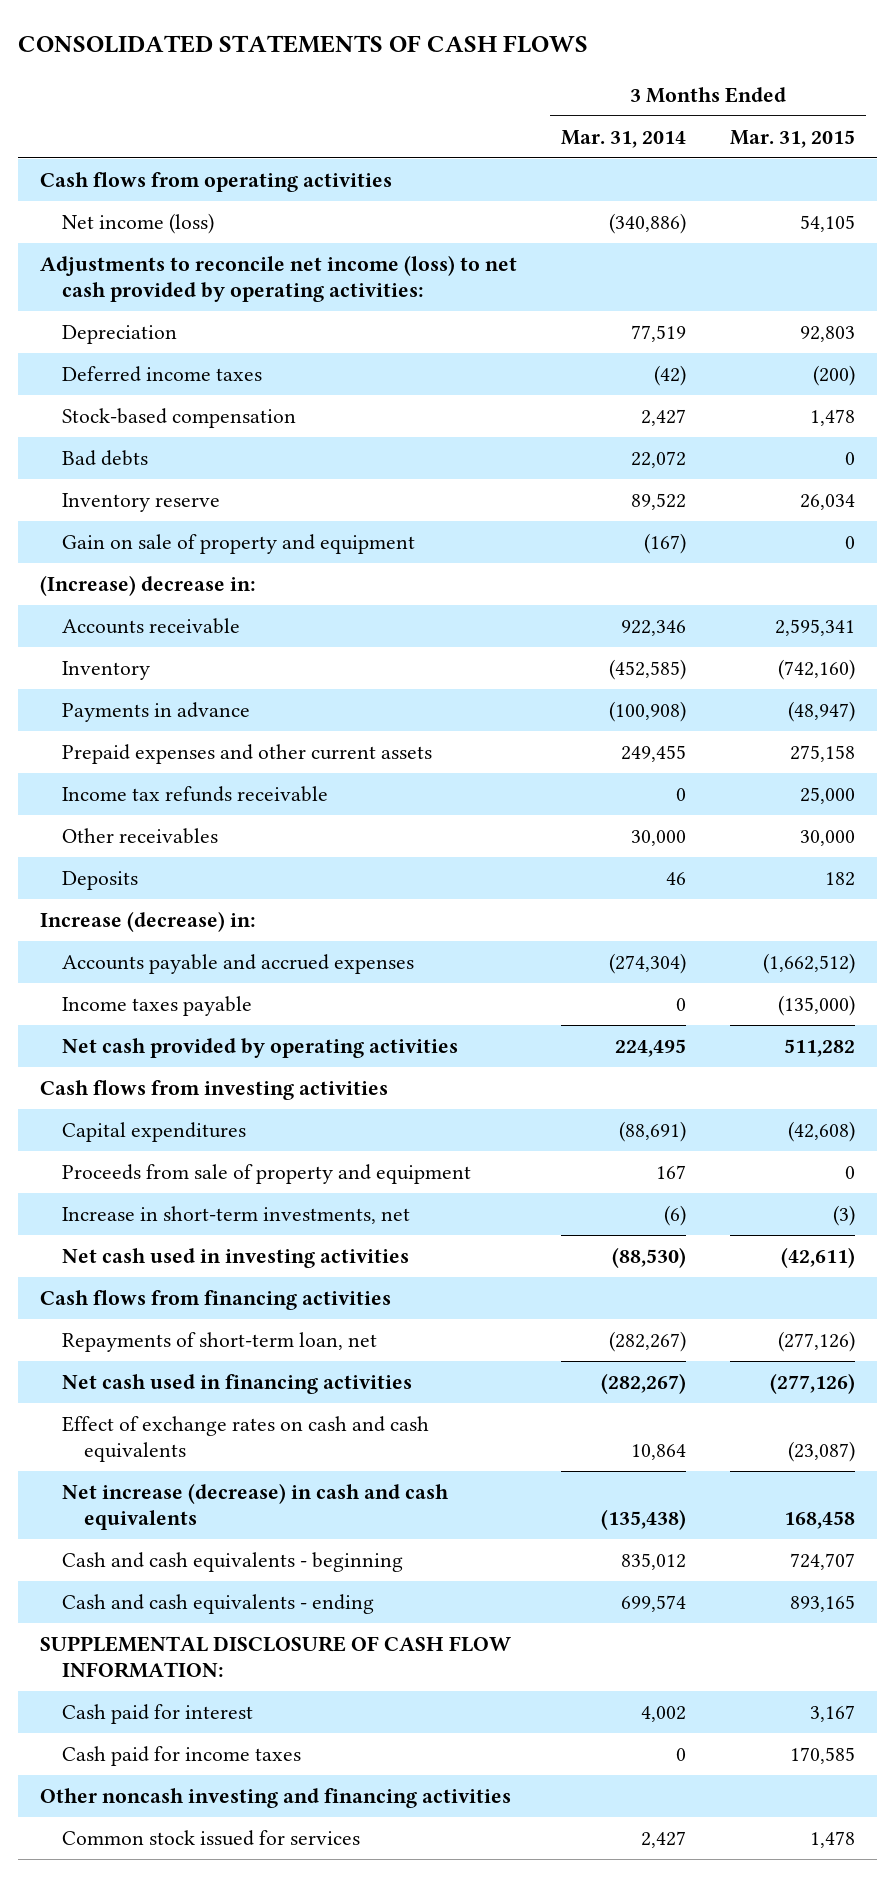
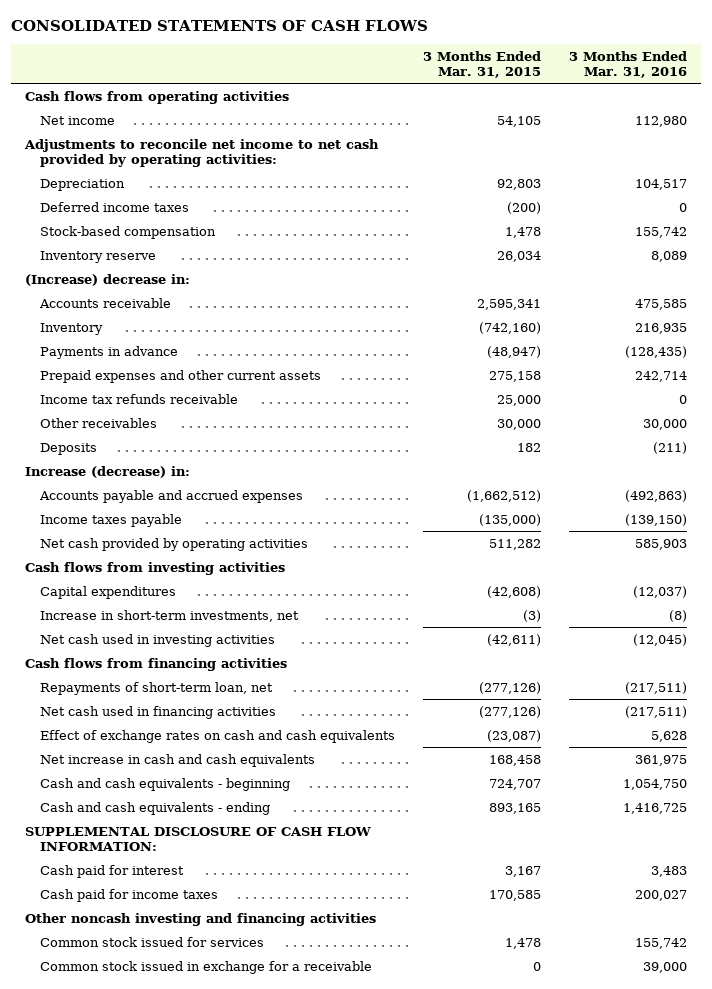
- | 3 Months Ended Mar. 31, 2014 | 3 Months Ended Mar. 31, 2015
+ | 3 Months Ended Mar. 31, 2015 | 3 Months Ended Mar. 31, 2016
- Net income (loss) | (340,886) | 54,105
- Adjustments to reconcile net income (loss) to net cash provided by operating activities:
+ Net income | 54,105 | 112,980
+ Adjustments to reconcile net income to net cash provided by operating activities:
- Bad debts | 22,072 | 0
- Gain on sale of property and equipment | (167) | 0
- Proceeds from sale of property and equipment | 167 | 0
- Net increase (decrease) in cash and cash equivalents | (135,438) | 168,458
+ Net increase in cash and cash equivalents | 168,458 | 361,975
+ Common stock issued in exchange for a receivable | 0 | 39,000

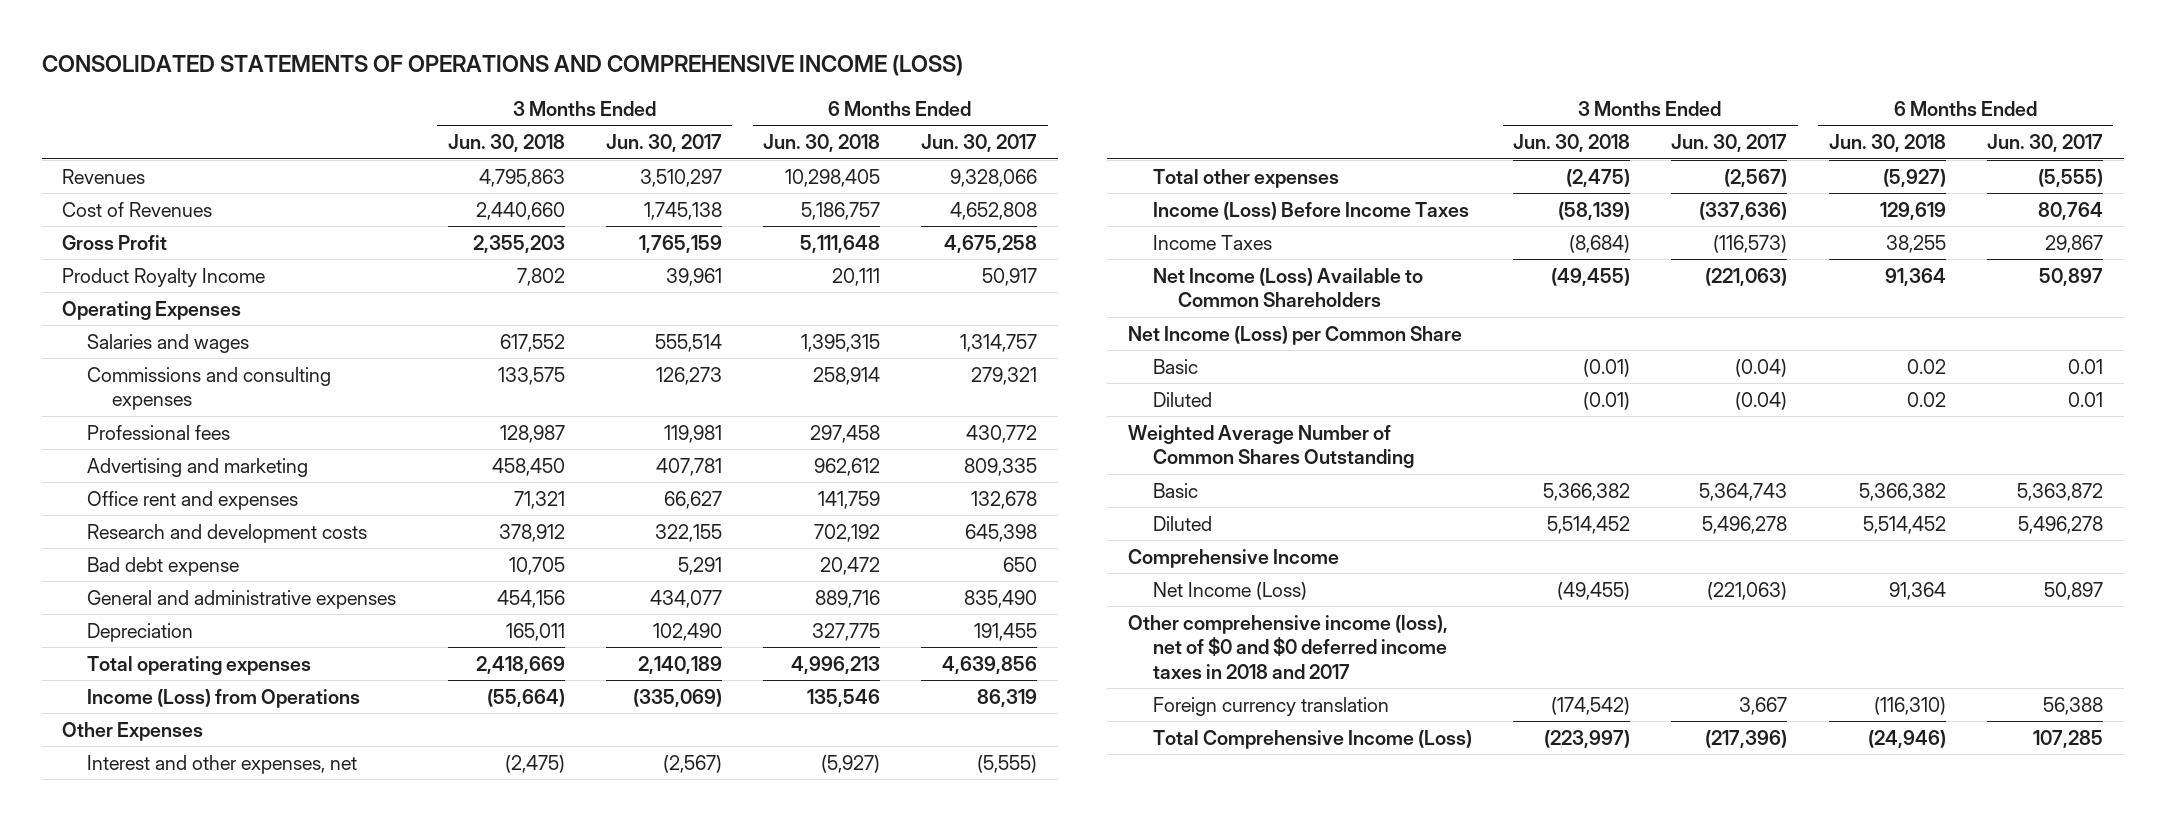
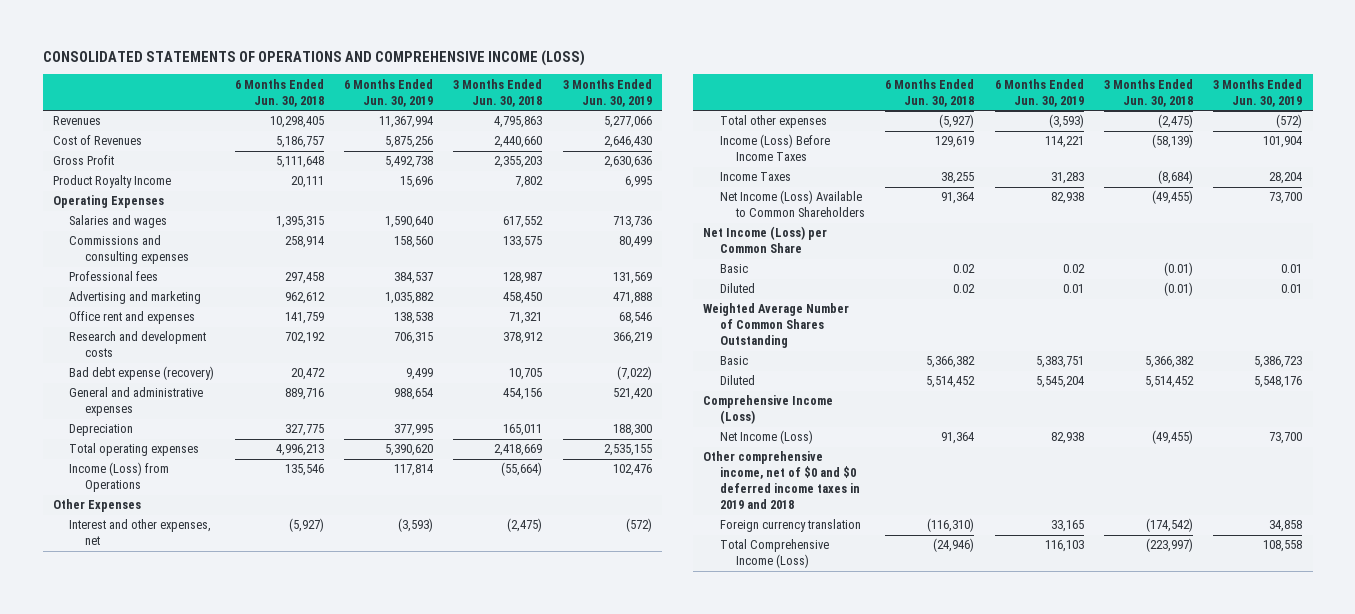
- | 3 Months Ended Jun. 30, 2018 | 3 Months Ended Jun. 30, 2017 | 6 Months Ended Jun. 30, 2018 | 6 Months Ended Jun. 30, 2017
+ | 6 Months Ended Jun. 30, 2018 | 6 Months Ended Jun. 30, 2019 | 3 Months Ended Jun. 30, 2018 | 3 Months Ended Jun. 30, 2019
- Bad debt expense | 10,705 | 5,291 | 20,472 | 650
+ Bad debt expense (recovery) | 20,472 | 9,499 | 10,705 | (7,022)
- Comprehensive Income
+ Comprehensive Income (Loss)
- Other comprehensive income (loss), net of $0 and $0 deferred income taxes in 2018 and 2017
+ Other comprehensive income, net of $0 and $0 deferred income taxes in 2019 and 2018

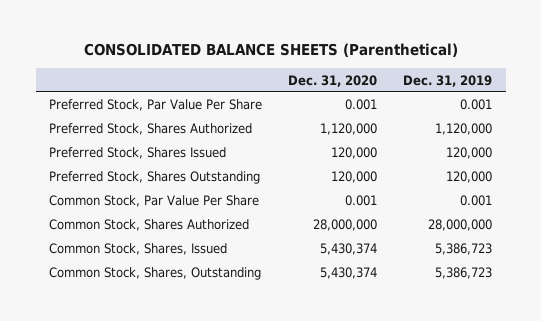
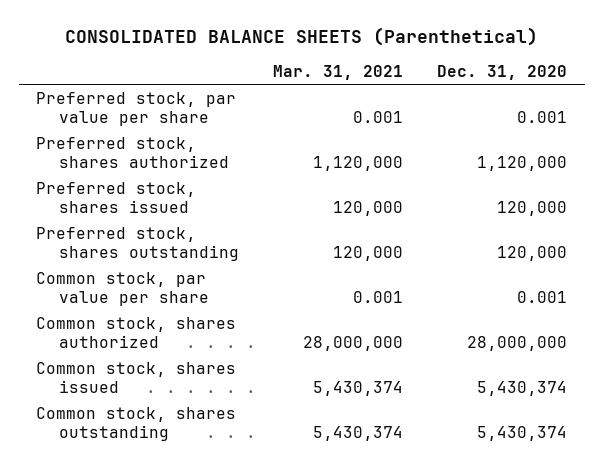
- | Dec. 31, 2020 | Dec. 31, 2019
+ | Mar. 31, 2021 | Dec. 31, 2020
- Preferred Stock, Par Value Per Share | 0.001 | 0.001
- Preferred Stock, Shares Authorized | 1,120,000 | 1,120,000
- Preferred Stock, Shares Issued | 120,000 | 120,000
- Preferred Stock, Shares Outstanding | 120,000 | 120,000
- Common Stock, Par Value Per Share | 0.001 | 0.001
- Common Stock, Shares Authorized | 28,000,000 | 28,000,000
- Common Stock, Shares, Issued | 5,430,374 | 5,386,723
- Common Stock, Shares, Outstanding | 5,430,374 | 5,386,723
+ Preferred stock, par value per share | 0.001 | 0.001
+ Preferred stock, shares authorized | 1,120,000 | 1,120,000
+ Preferred stock, shares issued | 120,000 | 120,000
+ Preferred stock, shares outstanding | 120,000 | 120,000
+ Common stock, par value per share | 0.001 | 0.001
+ Common stock, shares authorized | 28,000,000 | 28,000,000
+ Common stock, shares issued | 5,430,374 | 5,430,374
+ Common stock, shares outstanding | 5,430,374 | 5,430,374

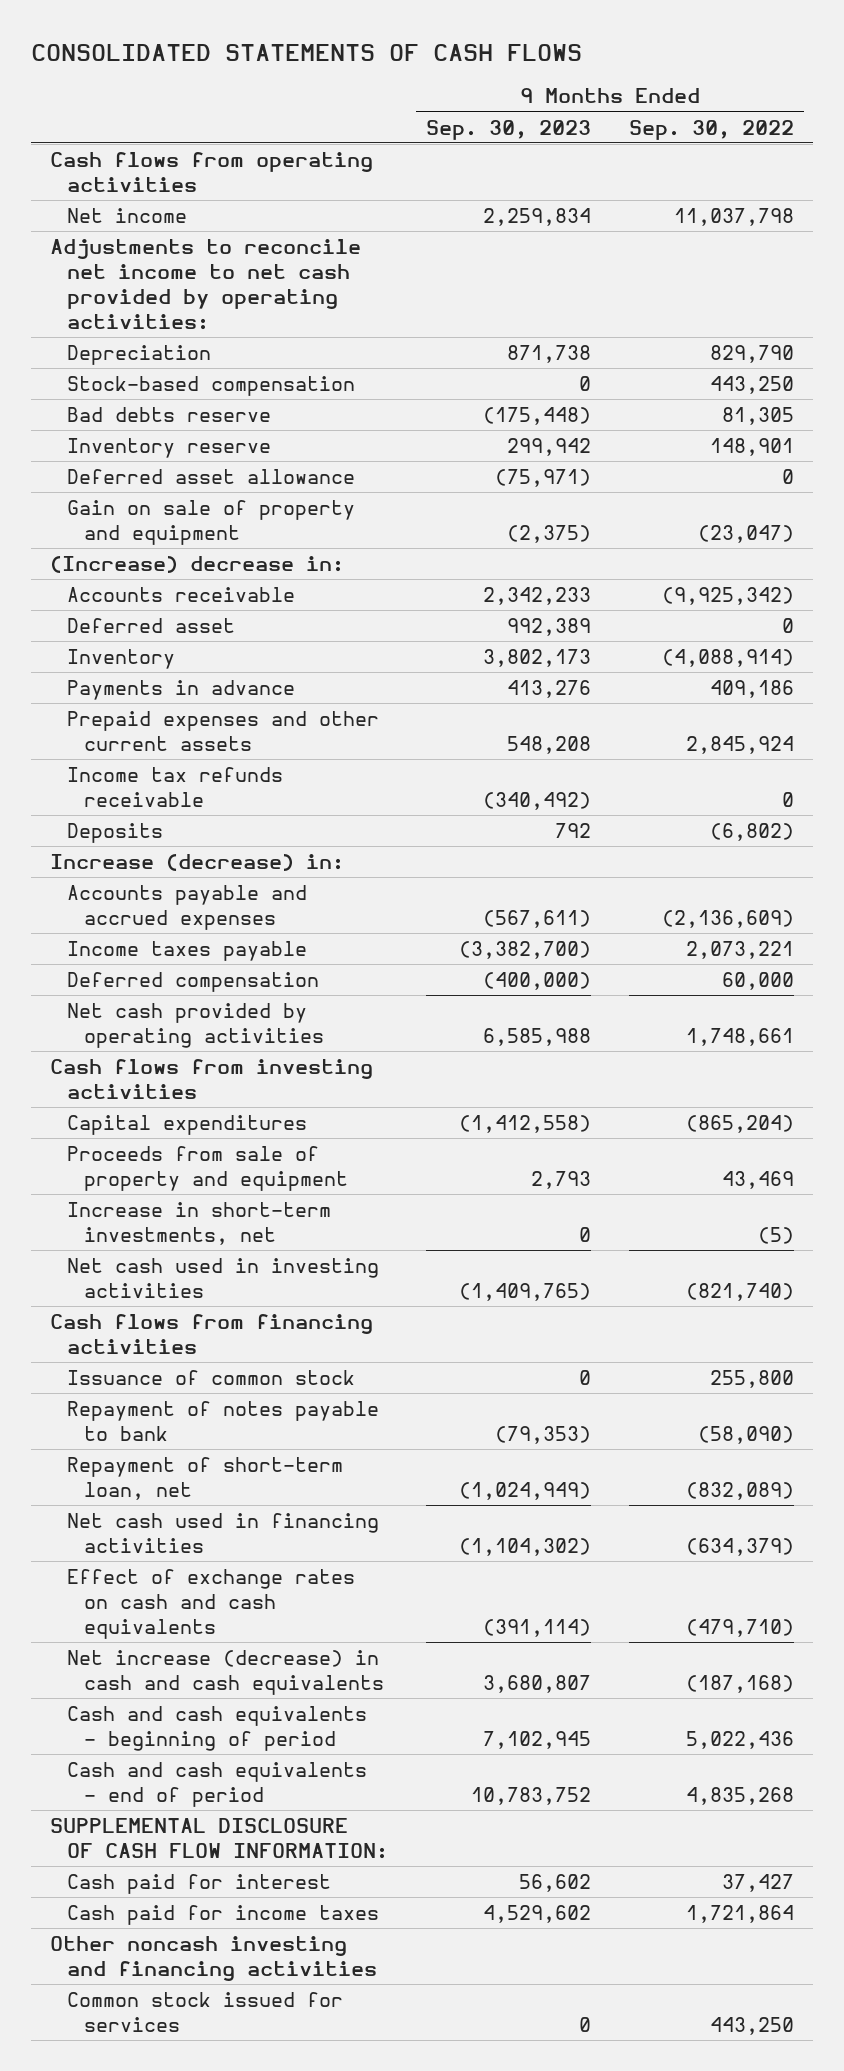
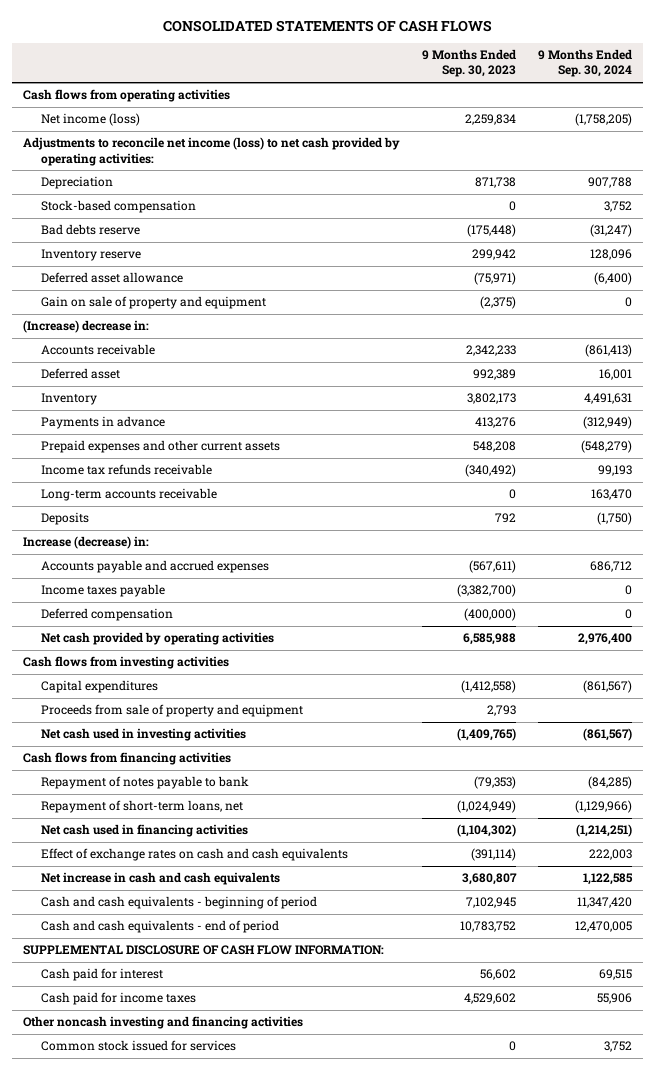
- | 9 Months Ended Sep. 30, 2023 | 9 Months Ended Sep. 30, 2022
+ | 9 Months Ended Sep. 30, 2023 | 9 Months Ended Sep. 30, 2024
- Net income | 2,259,834 | 11,037,798
- Adjustments to reconcile net income to net cash provided by operating activities:
+ Net income (loss) | 2,259,834 | (1,758,205)
+ Adjustments to reconcile net income (loss) to net cash provided by operating activities:
+ Long-term accounts receivable | 0 | 163,470
- Increase in short-term investments, net | 0 | (5)
- Issuance of common stock | 0 | 255,800
- Repayment of short-term loan, net | (1,024,949) | (832,089)
+ Repayment of short-term loans, net | (1,024,949) | (1,129,966)
- Net increase (decrease) in cash and cash equivalents | 3,680,807 | (187,168)
+ Net increase in cash and cash equivalents | 3,680,807 | 1,122,585

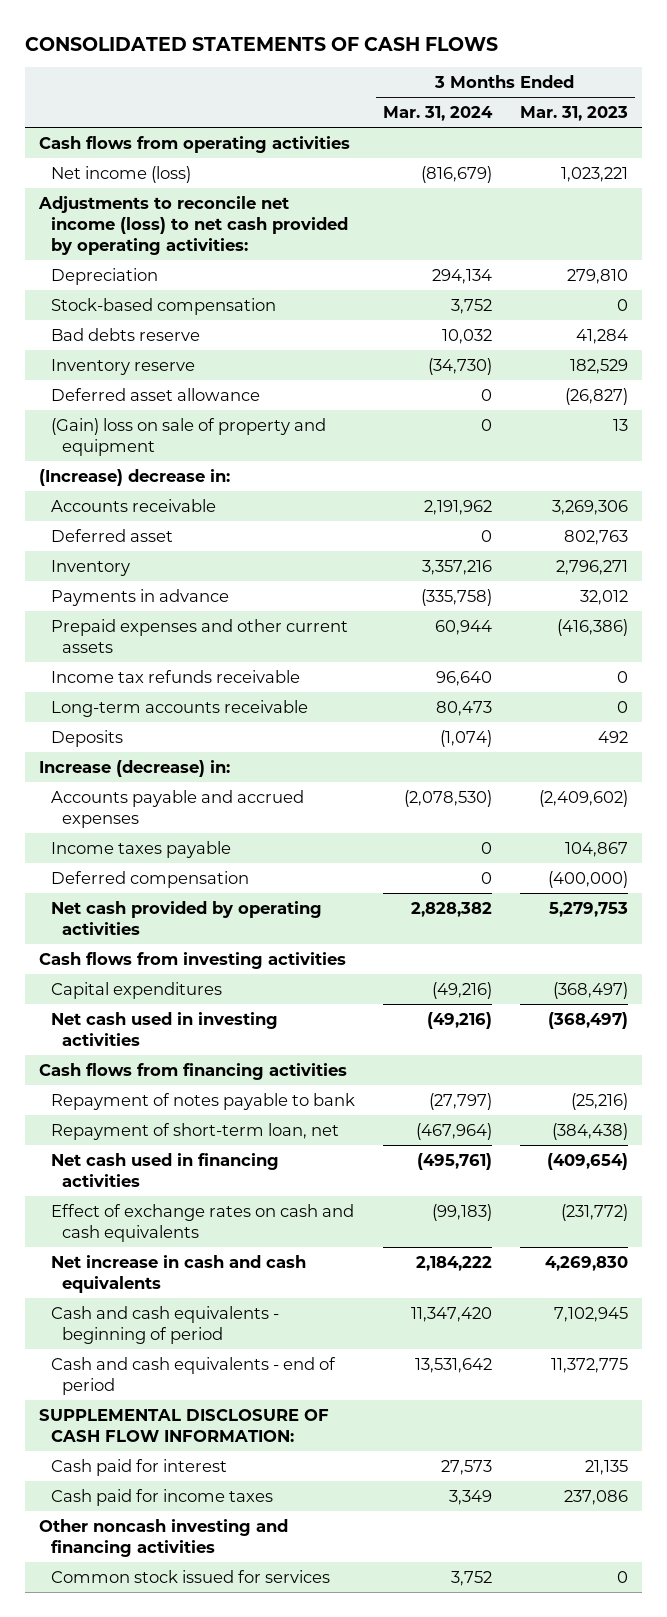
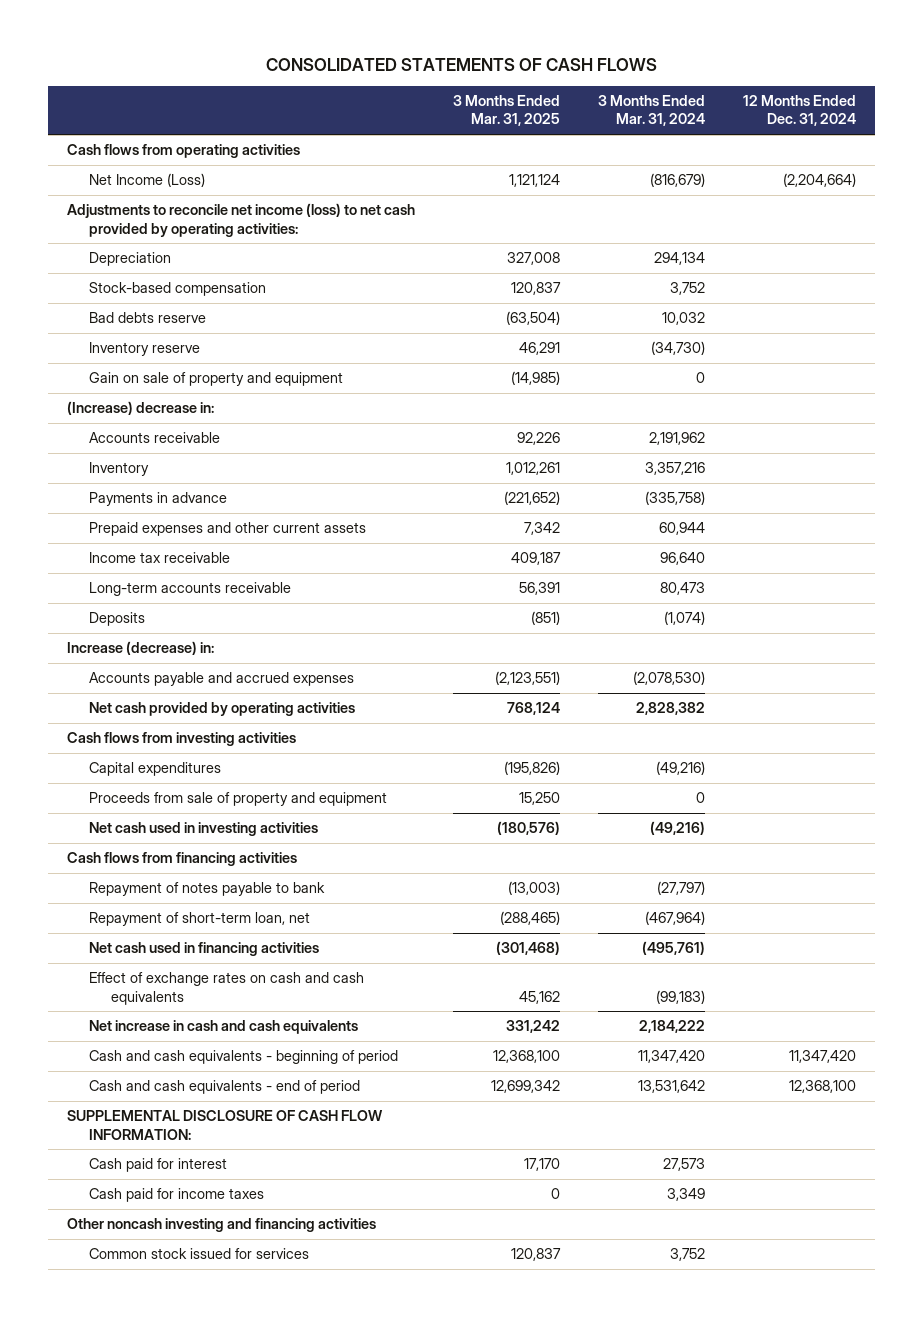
- | 3 Months Ended Mar. 31, 2024 | 3 Months Ended Mar. 31, 2023
+ | 3 Months Ended Mar. 31, 2025 | 3 Months Ended Mar. 31, 2024 | 12 Months Ended Dec. 31, 2024
- Net income (loss) | (816,679) | 1,023,221
+ Net Income (Loss) | 1,121,124 | (816,679) | (2,204,664)
- Deferred asset allowance | 0 | (26,827)
- (Gain) loss on sale of property and equipment | 0 | 13
+ Gain on sale of property and equipment | (14,985) | 0 |
- Deferred asset | 0 | 802,763
- Income tax refunds receivable | 96,640 | 0
+ Income tax receivable | 409,187 | 96,640 |
- Income taxes payable | 0 | 104,867
- Deferred compensation | 0 | (400,000)
+ Proceeds from sale of property and equipment | 15,250 | 0 |

